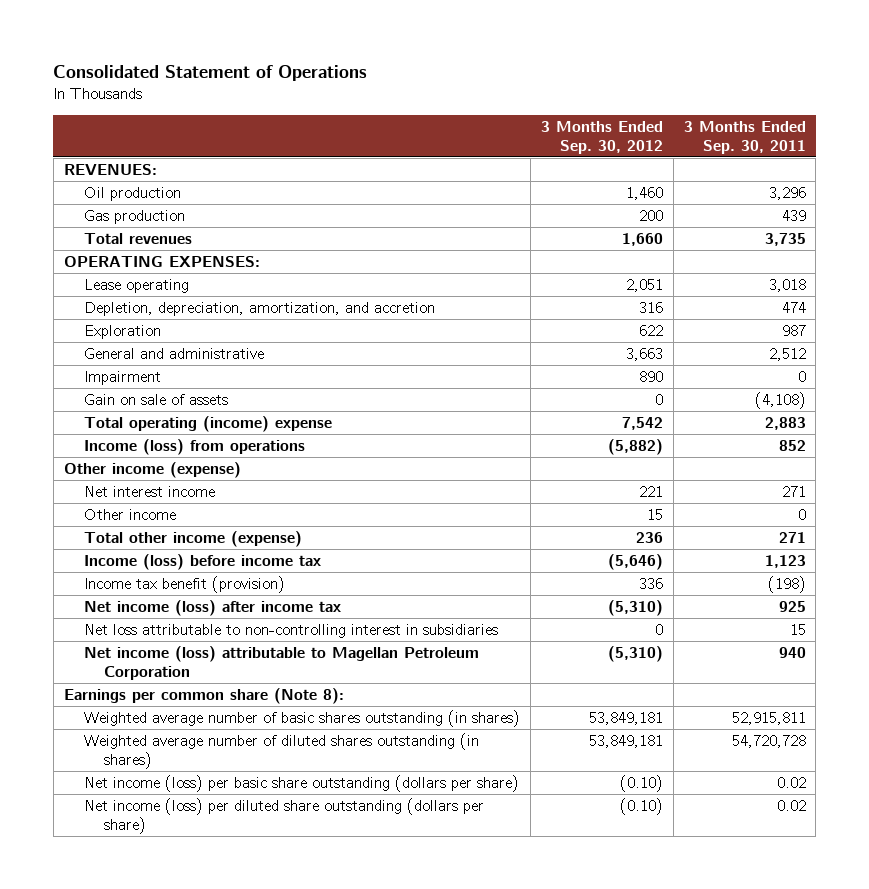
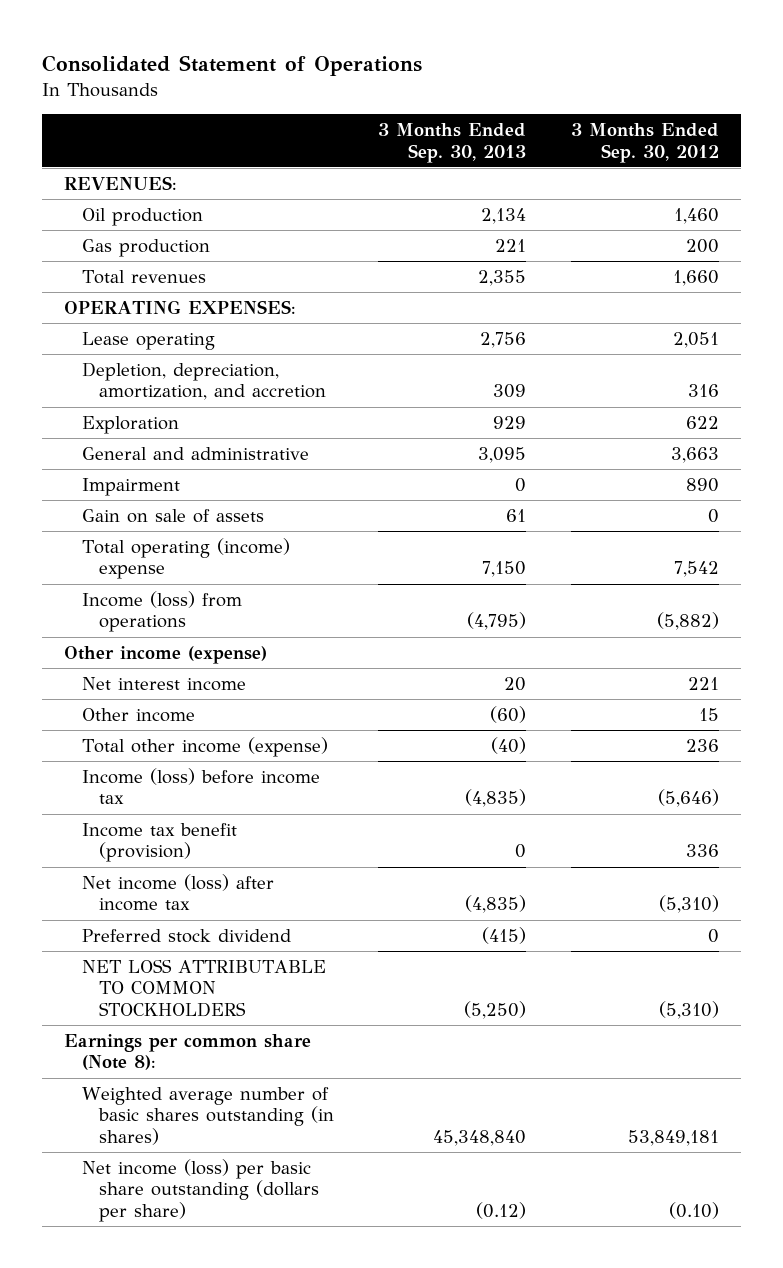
- | 3 Months Ended Sep. 30, 2012 | 3 Months Ended Sep. 30, 2011
+ | 3 Months Ended Sep. 30, 2013 | 3 Months Ended Sep. 30, 2012
- Net loss attributable to non-controlling interest in subsidiaries | 0 | 15
- Net income (loss) attributable to Magellan Petroleum Corporation | (5,310) | 940
+ Preferred stock dividend | (415) | 0
+ NET LOSS ATTRIBUTABLE TO COMMON STOCKHOLDERS | (5,250) | (5,310)
- Weighted average number of diluted shares outstanding (in shares) | 53,849,181 | 54,720,728
- Net income (loss) per diluted share outstanding (dollars per share) | (0.10) | 0.02

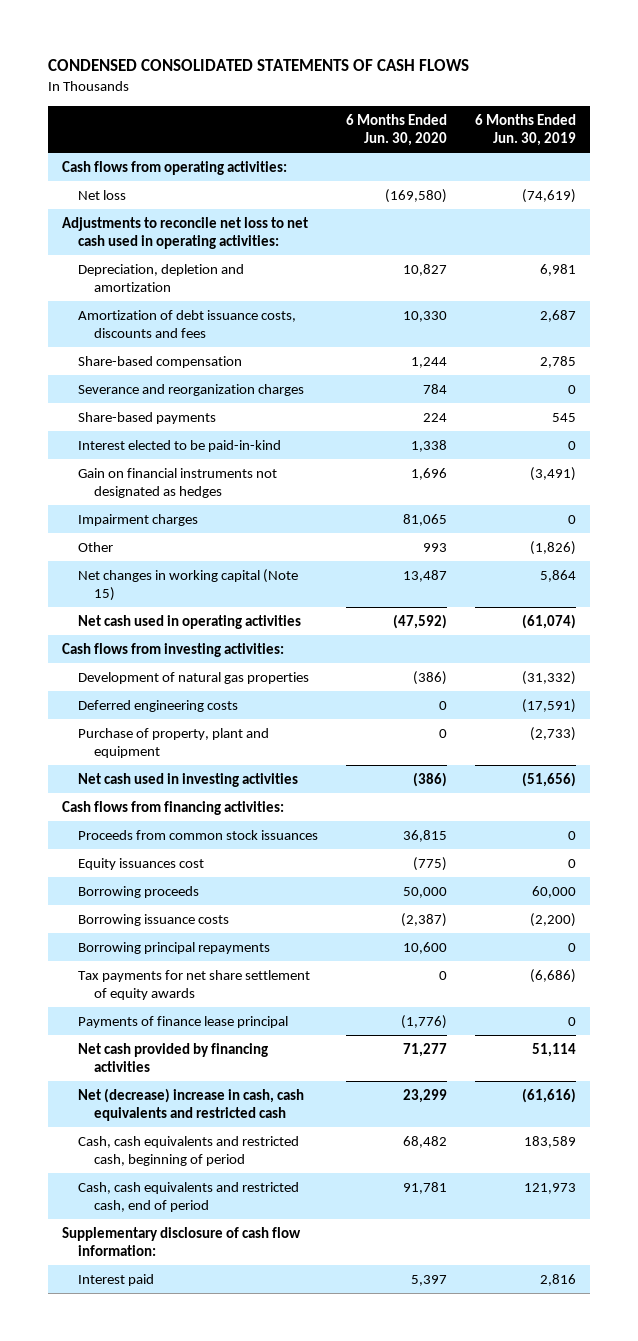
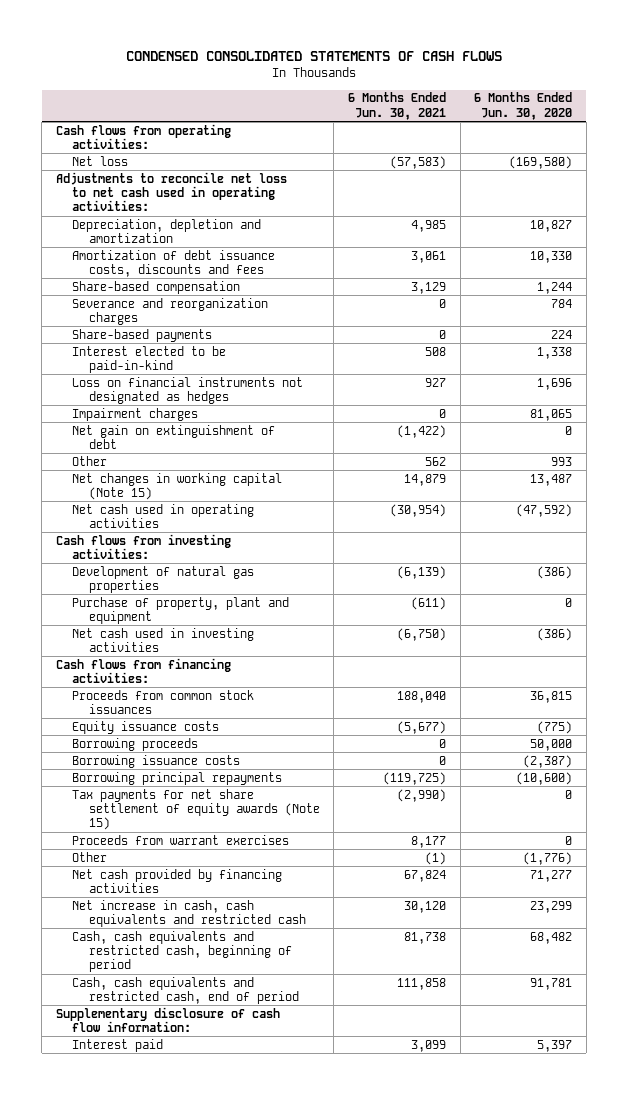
- | 6 Months Ended Jun. 30, 2020 | 6 Months Ended Jun. 30, 2019
+ | 6 Months Ended Jun. 30, 2021 | 6 Months Ended Jun. 30, 2020
- Gain on financial instruments not designated as hedges | 1,696 | (3,491)
+ Loss on financial instruments not designated as hedges | 927 | 1,696
+ Net gain on extinguishment of debt | (1,422) | 0
- Deferred engineering costs | 0 | (17,591)
- Equity issuances cost | (775) | 0
+ Equity issuance costs | (5,677) | (775)
- Borrowing principal repayments | 10,600 | 0
- Tax payments for net share settlement of equity awards | 0 | (6,686)
- Payments of finance lease principal | (1,776) | 0
+ Borrowing principal repayments | (119,725) | (10,600)
+ Tax payments for net share settlement of equity awards (Note 15) | (2,990) | 0
+ Proceeds from warrant exercises | 8,177 | 0
+ Other | (1) | (1,776)
- Net (decrease) increase in cash, cash equivalents and restricted cash | 23,299 | (61,616)
+ Net increase in cash, cash equivalents and restricted cash | 30,120 | 23,299

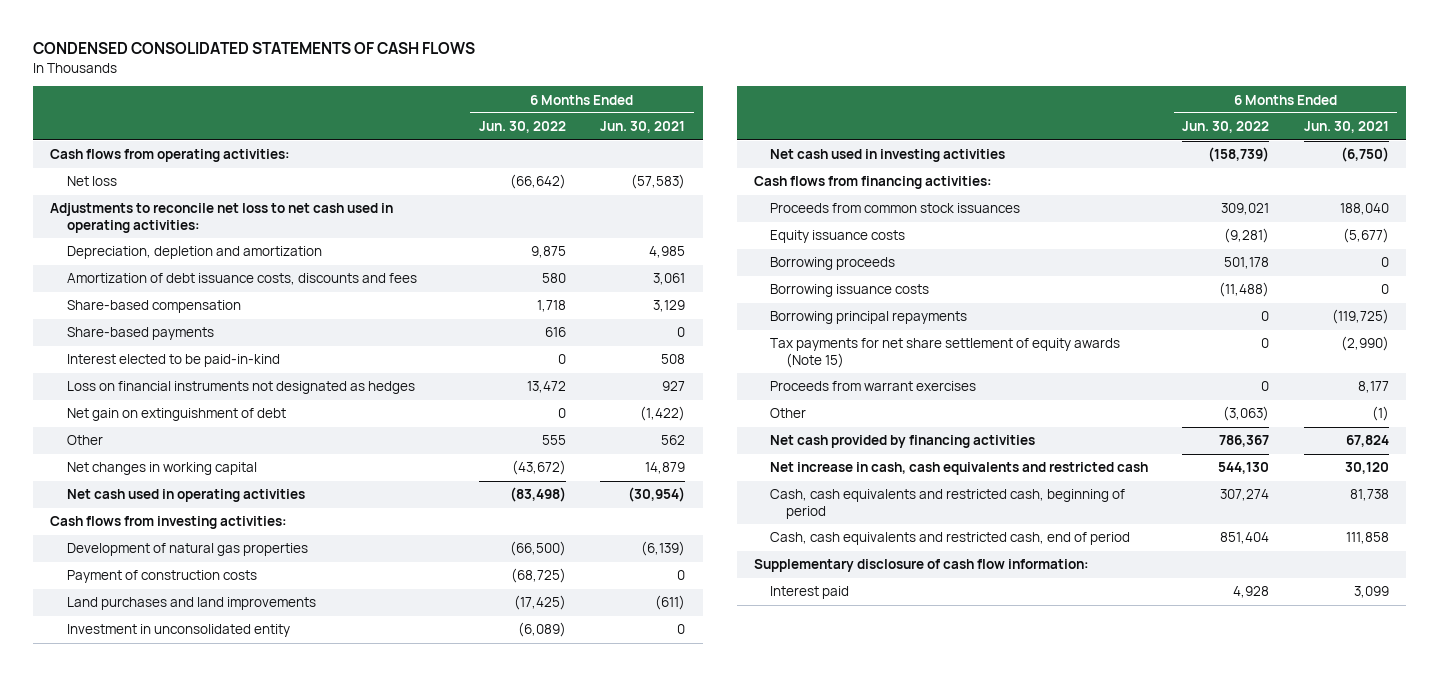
- | 6 Months Ended Jun. 30, 2021 | 6 Months Ended Jun. 30, 2020
+ | 6 Months Ended Jun. 30, 2022 | 6 Months Ended Jun. 30, 2021
- Severance and reorganization charges | 0 | 784
- Impairment charges | 0 | 81,065
- Net changes in working capital (Note 15) | 14,879 | 13,487
+ Net changes in working capital | (43,672) | 14,879
- Purchase of property, plant and equipment | (611) | 0
+ Payment of construction costs | (68,725) | 0
+ Land purchases and land improvements | (17,425) | (611)
+ Investment in unconsolidated entity | (6,089) | 0

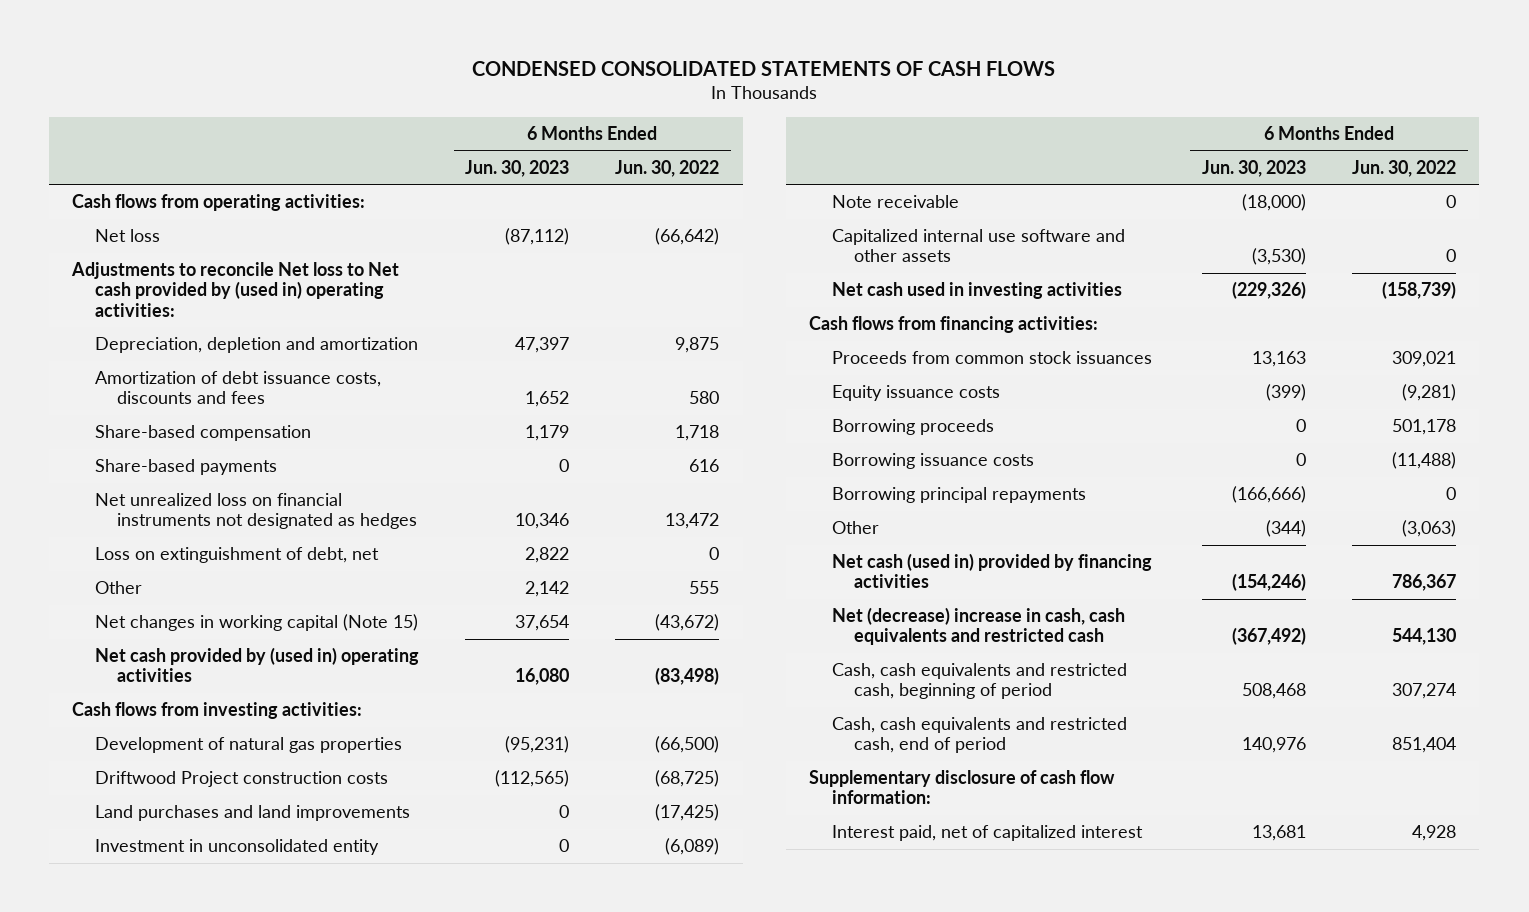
- | 6 Months Ended Jun. 30, 2022 | 6 Months Ended Jun. 30, 2021
+ | 6 Months Ended Jun. 30, 2023 | 6 Months Ended Jun. 30, 2022
- Adjustments to reconcile net loss to net cash used in operating activities:
+ Adjustments to reconcile Net loss to Net cash provided by (used in) operating activities:
- Interest elected to be paid-in-kind | 0 | 508
- Loss on financial instruments not designated as hedges | 13,472 | 927
- Net gain on extinguishment of debt | 0 | (1,422)
+ Net unrealized loss on financial instruments not designated as hedges | 10,346 | 13,472
+ Loss on extinguishment of debt, net | 2,822 | 0
- Net changes in working capital | (43,672) | 14,879
- Net cash used in operating activities | (83,498) | (30,954)
+ Net changes in working capital (Note 15) | 37,654 | (43,672)
+ Net cash provided by (used in) operating activities | 16,080 | (83,498)
- Payment of construction costs | (68,725) | 0
+ Driftwood Project construction costs | (112,565) | (68,725)
+ Note receivable | (18,000) | 0
+ Capitalized internal use software and other assets | (3,530) | 0
- Tax payments for net share settlement of equity awards (Note 15) | 0 | (2,990)
- Proceeds from warrant exercises | 0 | 8,177
- Net cash provided by financing activities | 786,367 | 67,824
- Net increase in cash, cash equivalents and restricted cash | 544,130 | 30,120
+ Net cash (used in) provided by financing activities | (154,246) | 786,367
+ Net (decrease) increase in cash, cash equivalents and restricted cash | (367,492) | 544,130
- Interest paid | 4,928 | 3,099
+ Interest paid, net of capitalized interest | 13,681 | 4,928

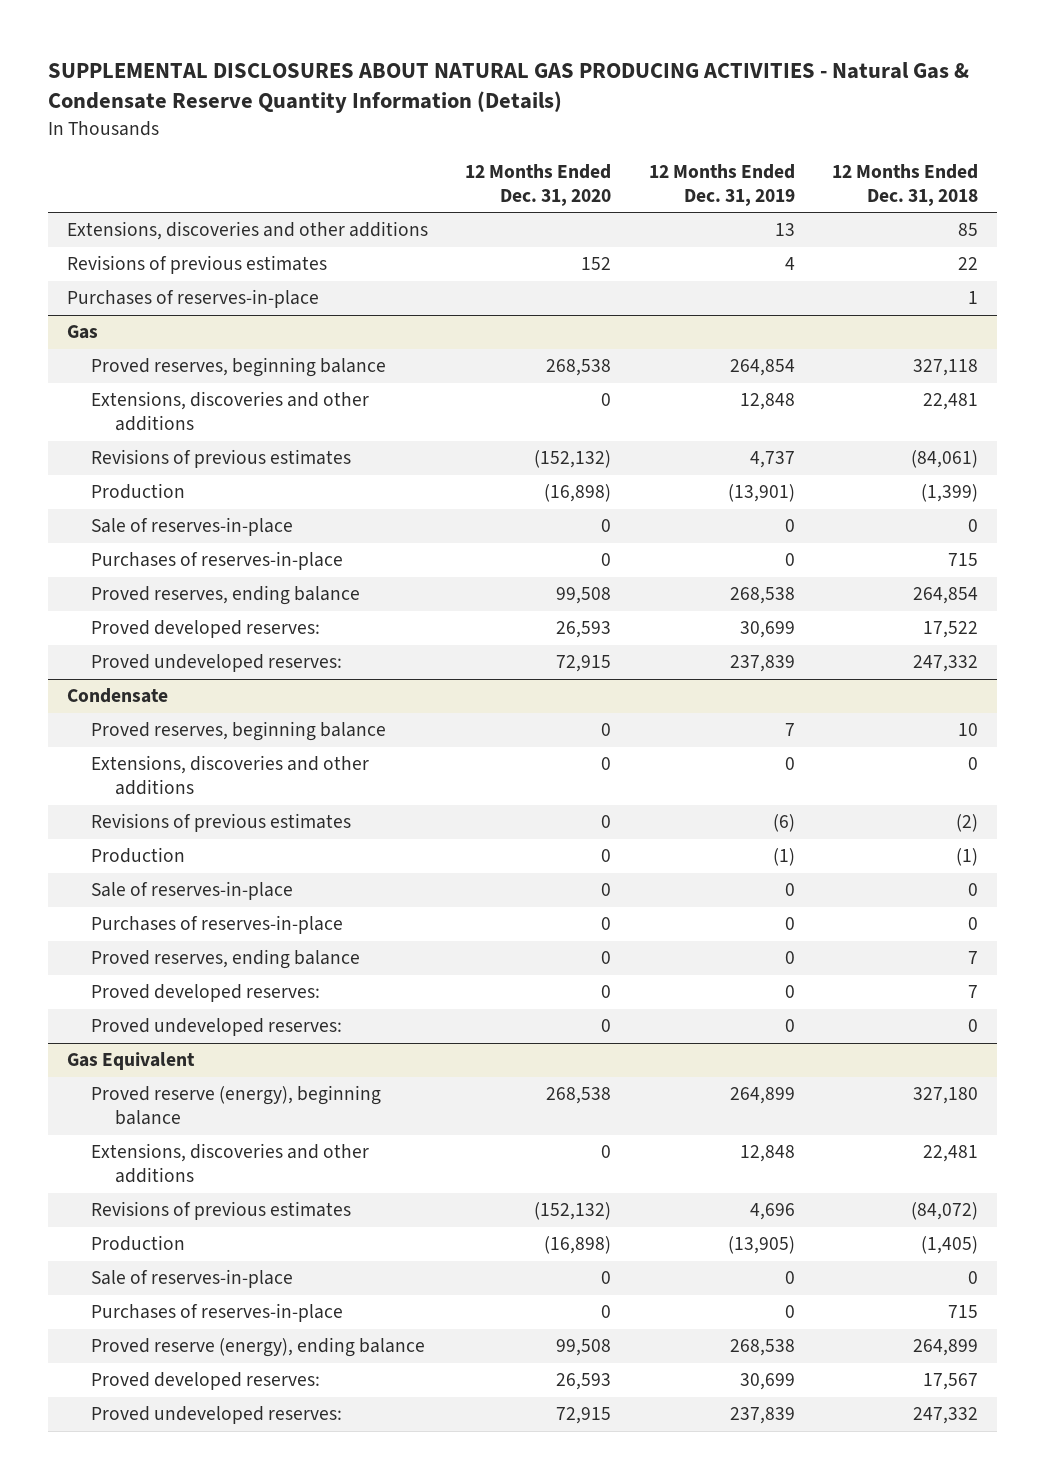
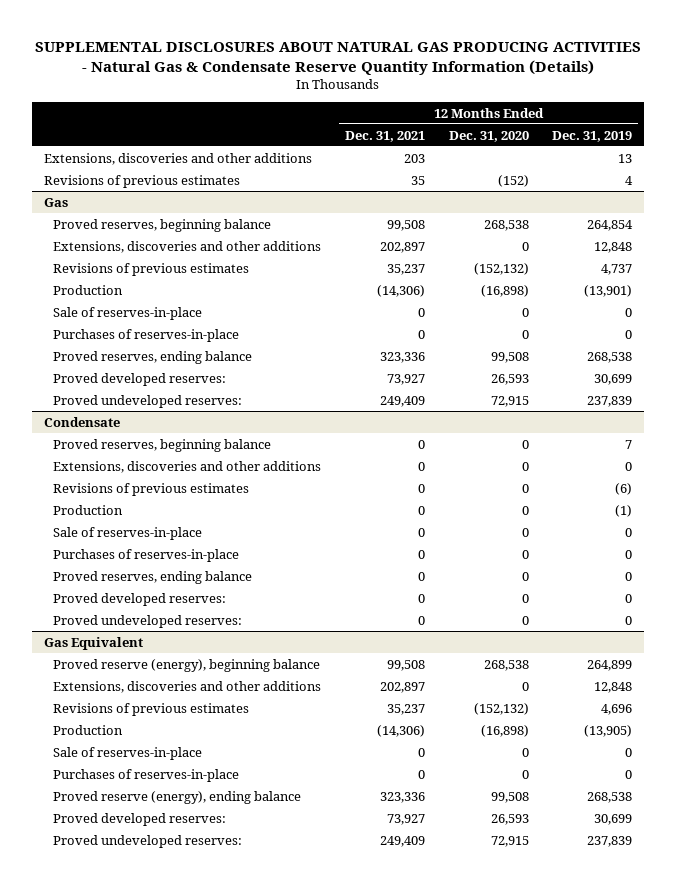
- | 12 Months Ended Dec. 31, 2020 | 12 Months Ended Dec. 31, 2019 | 12 Months Ended Dec. 31, 2018
+ | 12 Months Ended Dec. 31, 2021 | 12 Months Ended Dec. 31, 2020 | 12 Months Ended Dec. 31, 2019
- Revisions of previous estimates | 152 | 4 | 22
- Purchases of reserves-in-place | | | 1
+ Revisions of previous estimates | 35 | (152) | 4

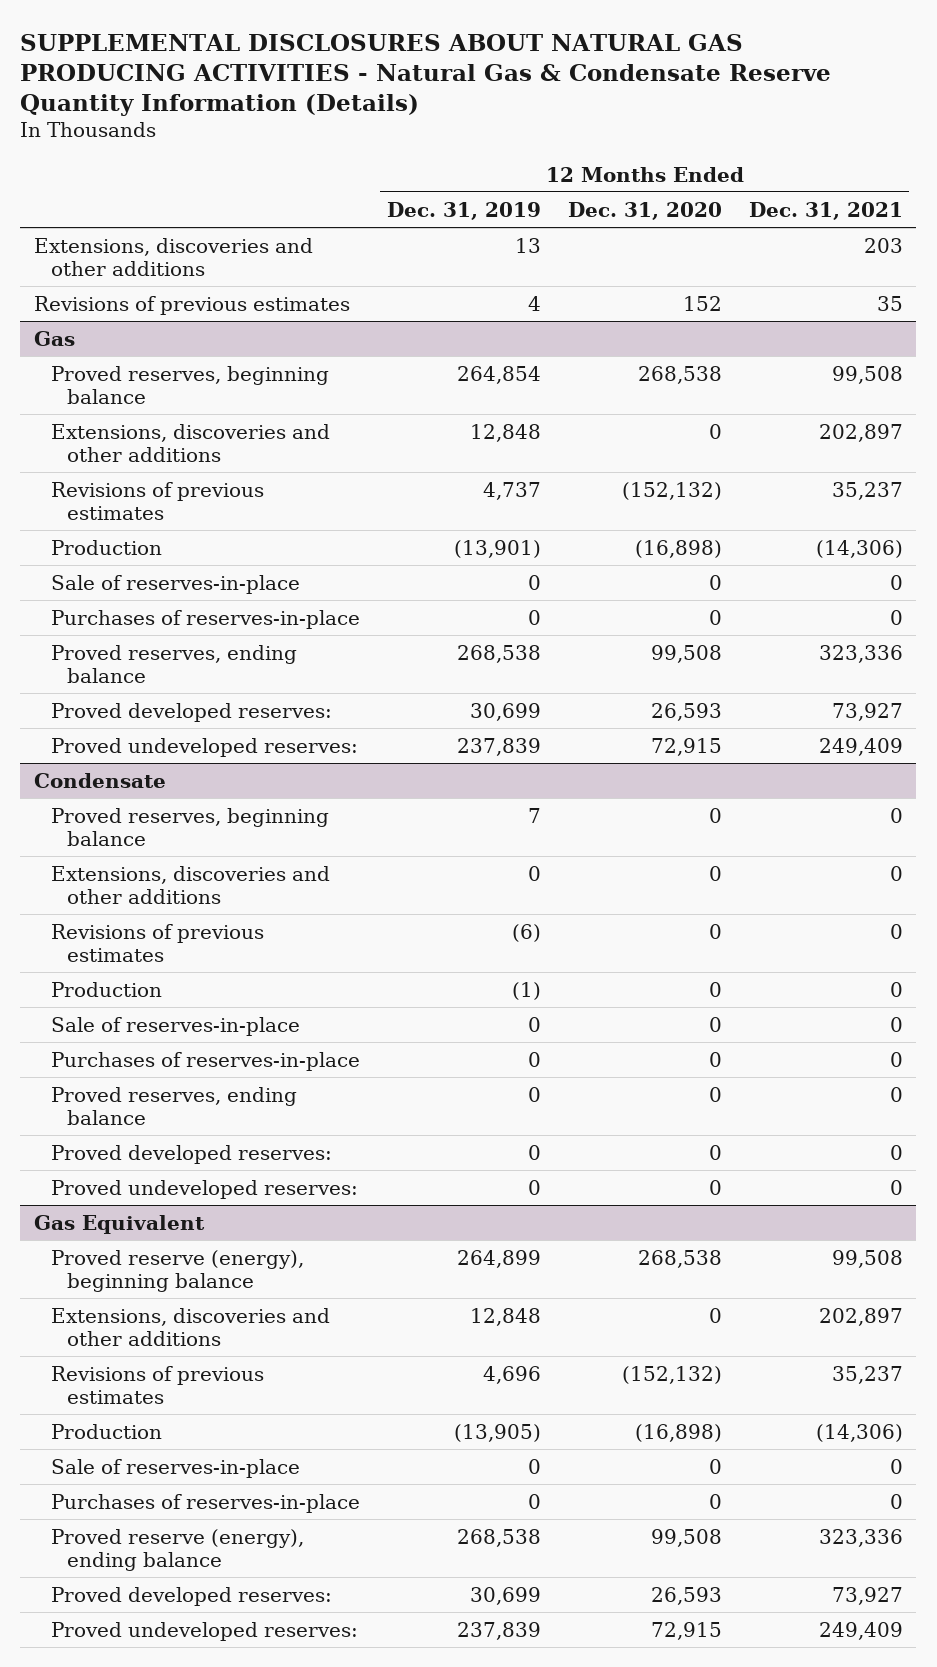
- | 12 Months Ended Dec. 31, 2021 | 12 Months Ended Dec. 31, 2020 | 12 Months Ended Dec. 31, 2019
+ | 12 Months Ended Dec. 31, 2019 | 12 Months Ended Dec. 31, 2020 | 12 Months Ended Dec. 31, 2021
- Revisions of previous estimates | 35 | (152) | 4
+ Revisions of previous estimates | 4 | 152 | 35

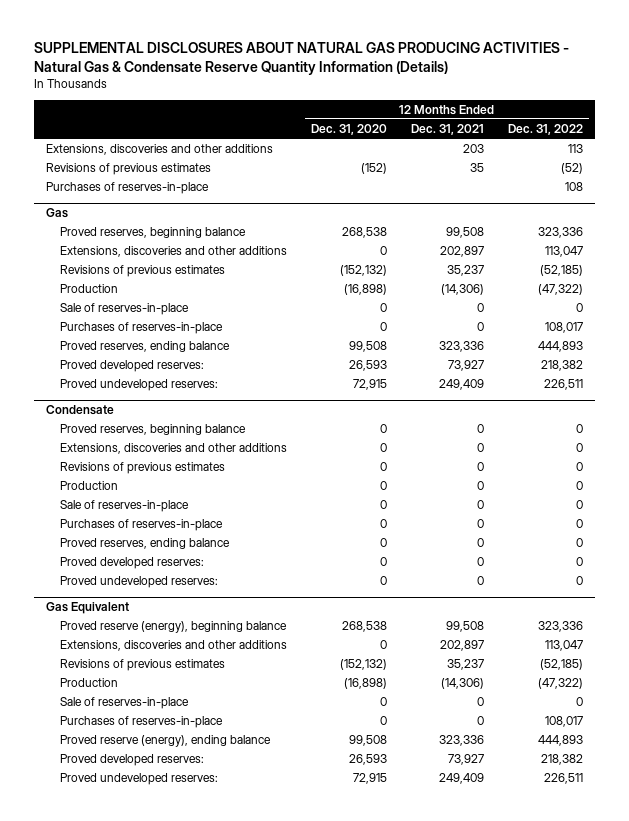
- | 12 Months Ended Dec. 31, 2019 | 12 Months Ended Dec. 31, 2020 | 12 Months Ended Dec. 31, 2021
+ | 12 Months Ended Dec. 31, 2020 | 12 Months Ended Dec. 31, 2021 | 12 Months Ended Dec. 31, 2022
- Revisions of previous estimates | 4 | 152 | 35
+ Revisions of previous estimates | (152) | 35 | (52)
+ Purchases of reserves-in-place | | | 108

